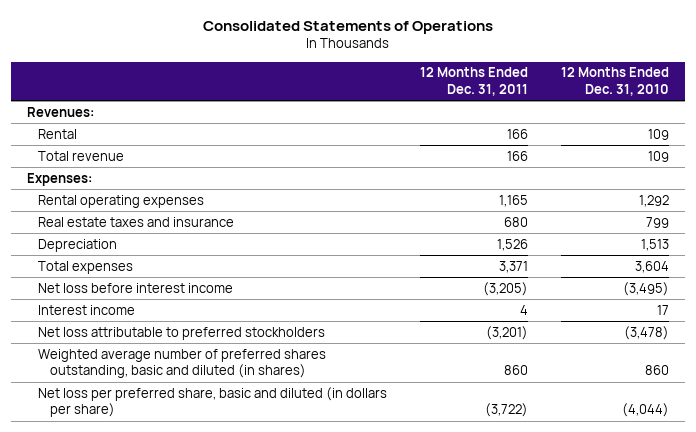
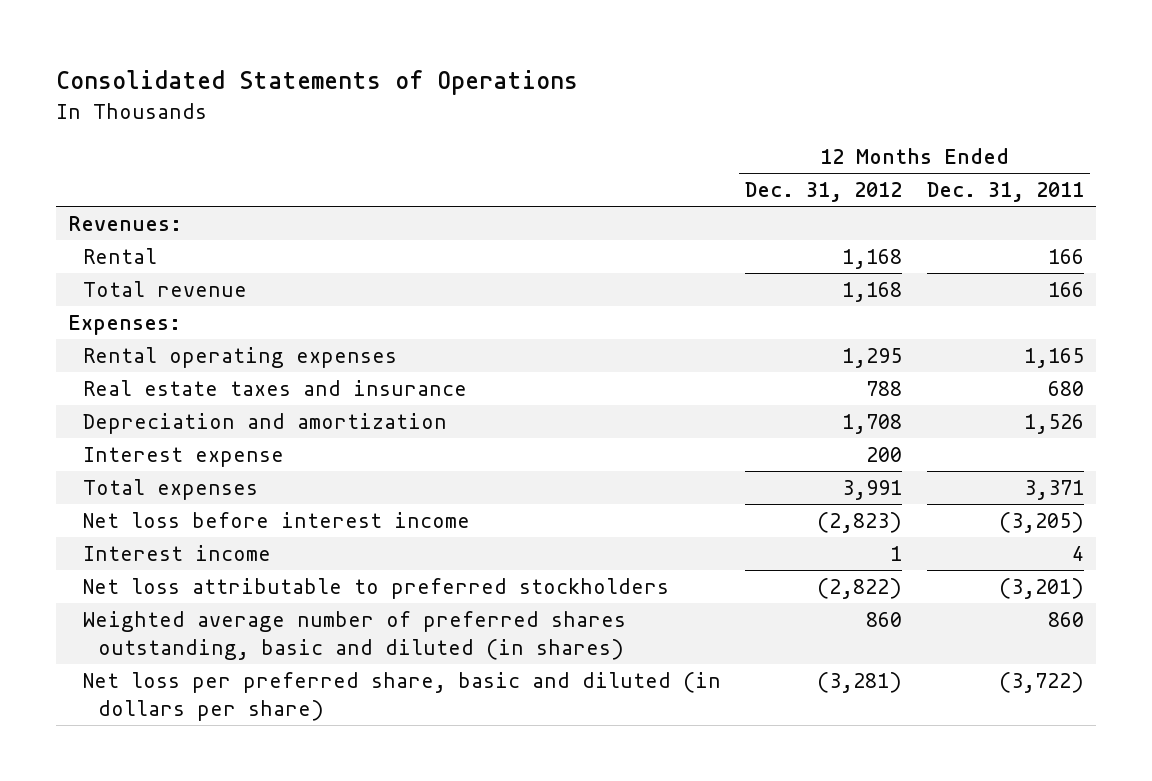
- | 12 Months Ended Dec. 31, 2011 | 12 Months Ended Dec. 31, 2010
+ | 12 Months Ended Dec. 31, 2012 | 12 Months Ended Dec. 31, 2011
- Depreciation | 1,526 | 1,513
+ Depreciation and amortization | 1,708 | 1,526
+ Interest expense | 200 |

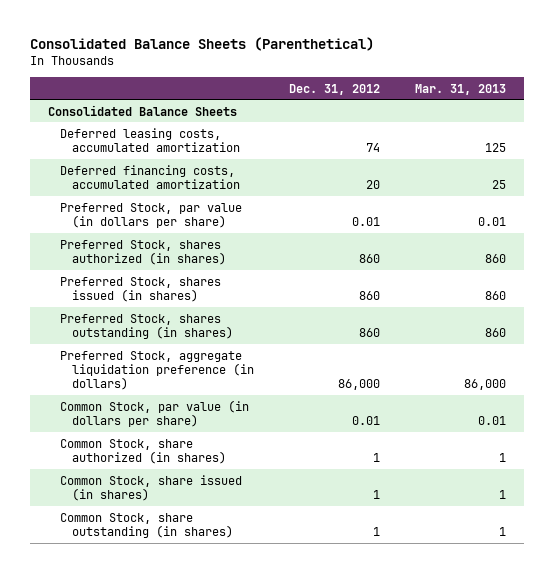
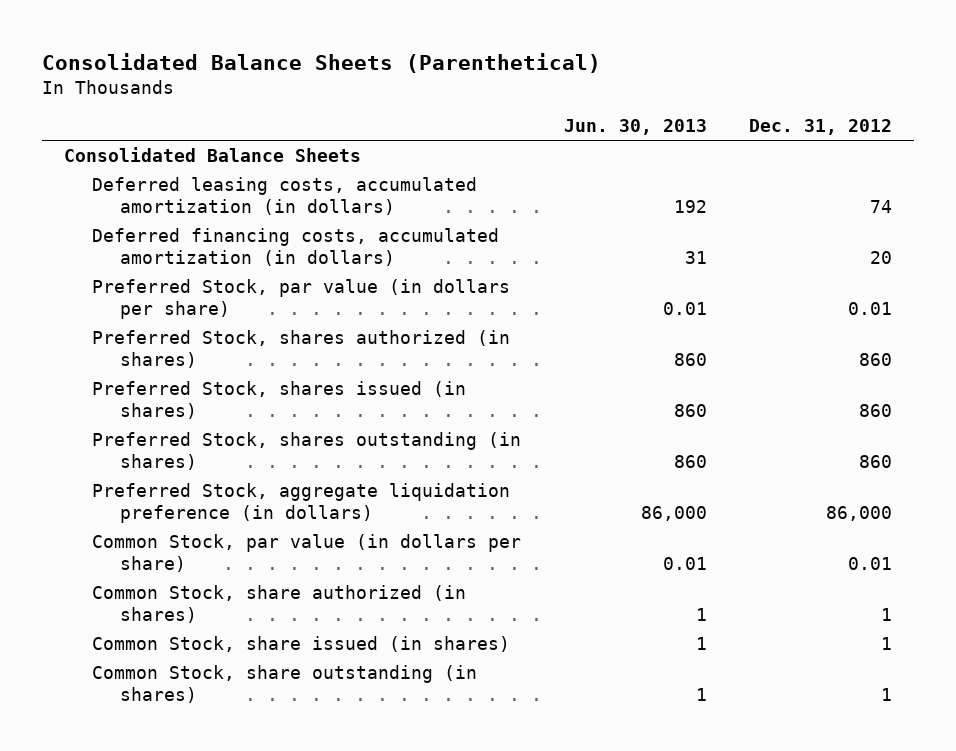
- | Dec. 31, 2012 | Mar. 31, 2013
+ | Jun. 30, 2013 | Dec. 31, 2012
- Deferred leasing costs, accumulated amortization | 74 | 125
- Deferred financing costs, accumulated amortization | 20 | 25
+ Deferred leasing costs, accumulated amortization (in dollars) | 192 | 74
+ Deferred financing costs, accumulated amortization (in dollars) | 31 | 20

